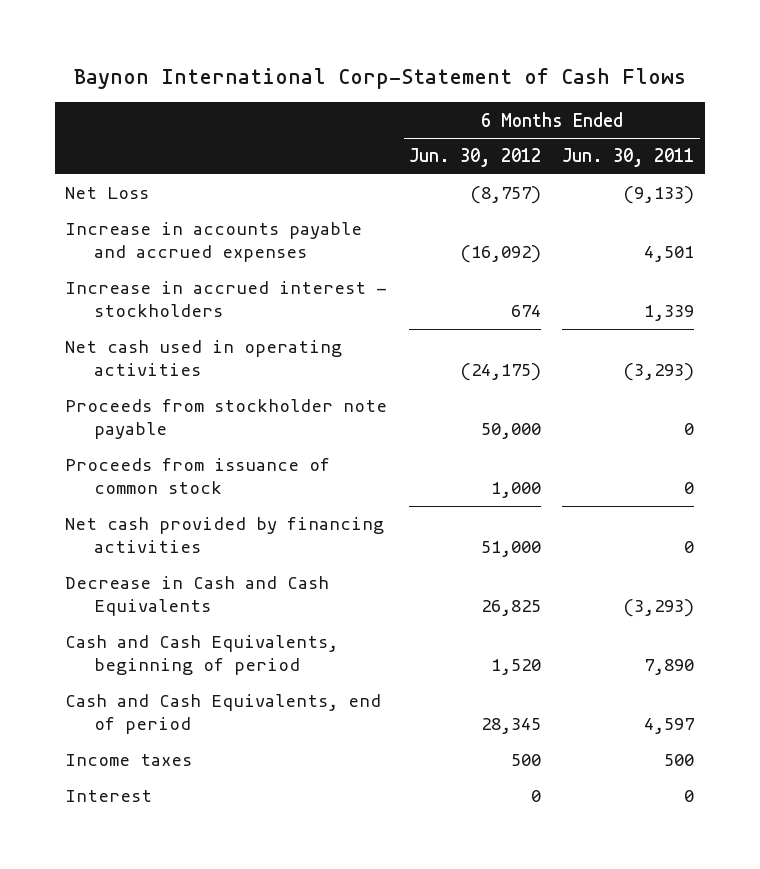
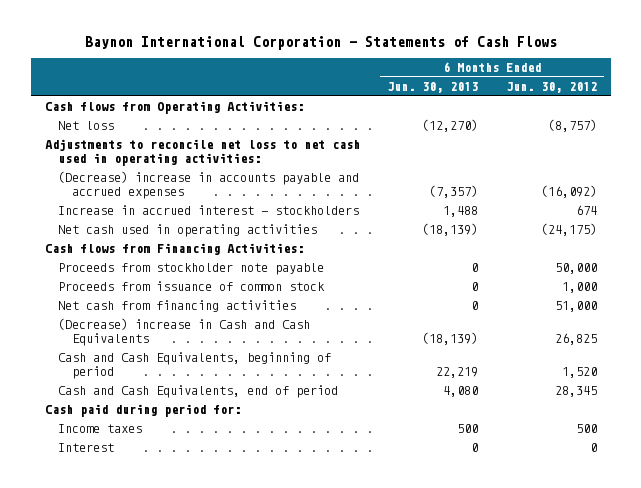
- Baynon International Corp-Statement of Cash Flows
+ Baynon International Corporation - Statements of Cash Flows
- | 6 Months Ended Jun. 30, 2012 | 6 Months Ended Jun. 30, 2011
+ | 6 Months Ended Jun. 30, 2013 | 6 Months Ended Jun. 30, 2012
- Net Loss | (8,757) | (9,133)
- Increase in accounts payable and accrued expenses | (16,092) | 4,501
+ Cash flows from Operating Activities:
+ Net loss | (12,270) | (8,757)
+ Adjustments to reconcile net loss to net cash used in operating activities:
+ (Decrease) increase in accounts payable and accrued expenses | (7,357) | (16,092)
+ Cash flows from Financing Activities:
- Net cash provided by financing activities | 51,000 | 0
- Decrease in Cash and Cash Equivalents | 26,825 | (3,293)
+ Net cash from financing activities | 0 | 51,000
+ (Decrease) increase in Cash and Cash Equivalents | (18,139) | 26,825
+ Cash paid during period for:

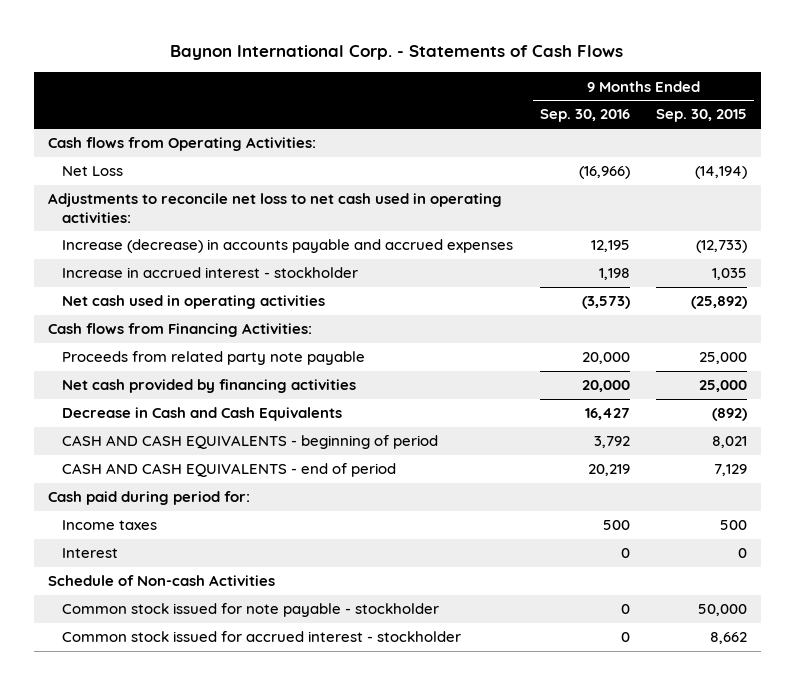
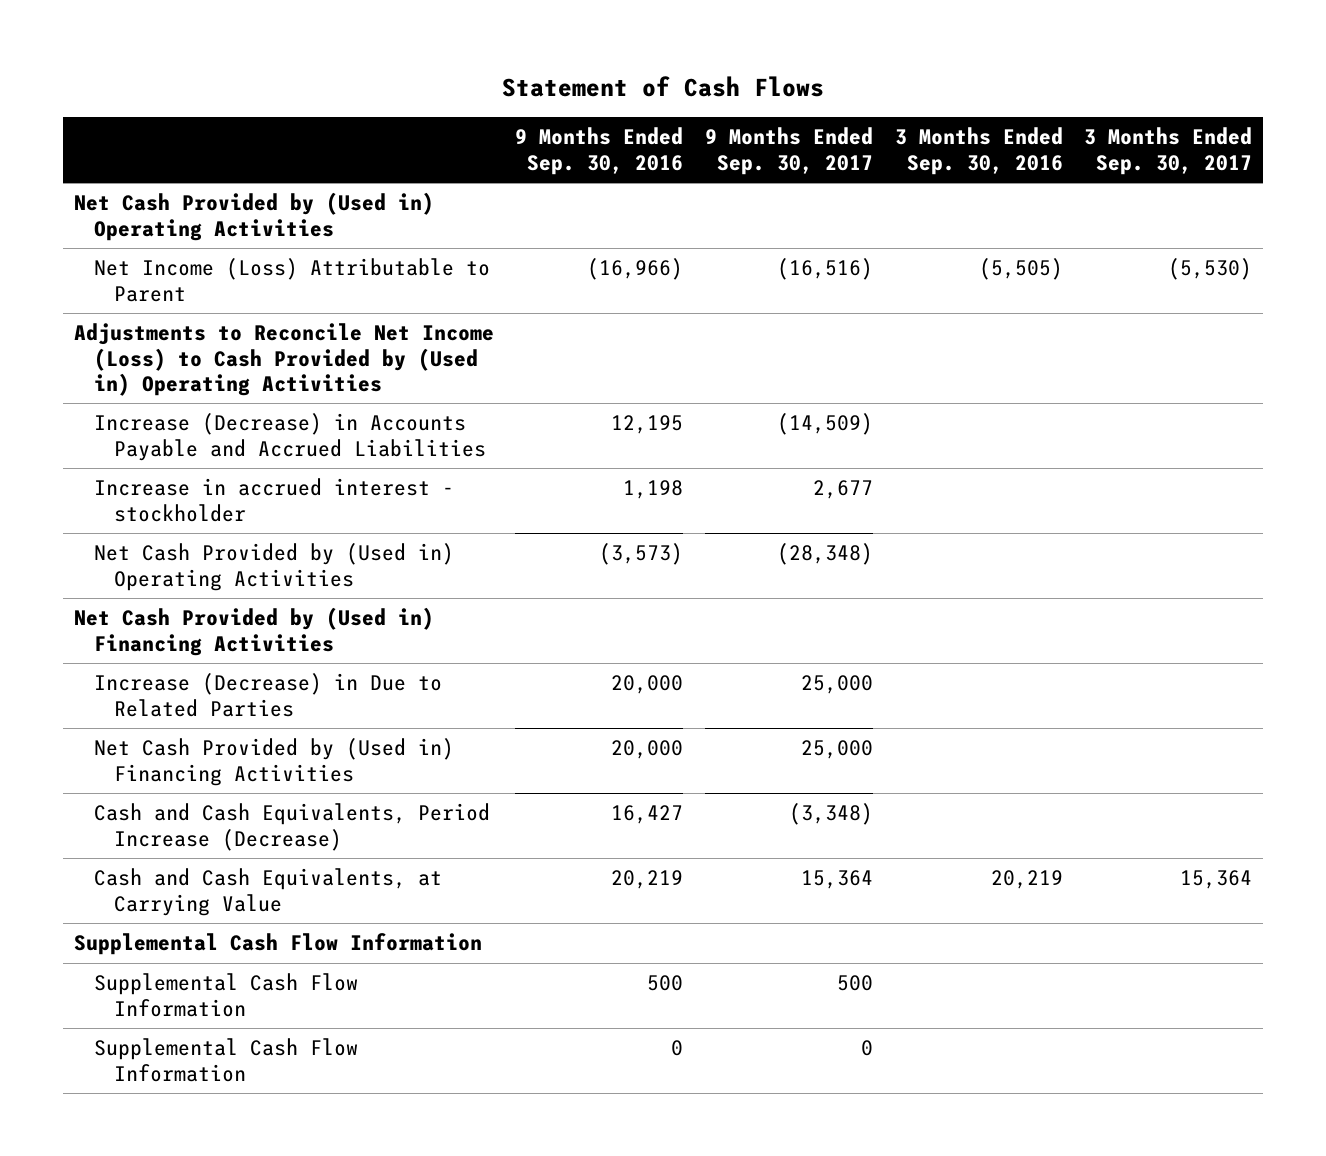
- Baynon International Corp. - Statements of Cash Flows
+ Statement of Cash Flows
- | 9 Months Ended Sep. 30, 2016 | 9 Months Ended Sep. 30, 2015
+ | 9 Months Ended Sep. 30, 2016 | 9 Months Ended Sep. 30, 2017 | 3 Months Ended Sep. 30, 2016 | 3 Months Ended Sep. 30, 2017
- Cash flows from Operating Activities:
- Net Loss | (16,966) | (14,194)
- Adjustments to reconcile net loss to net cash used in operating activities:
- Increase (decrease) in accounts payable and accrued expenses | 12,195 | (12,733)
+ Net Cash Provided by (Used in) Operating Activities
+ Net Income (Loss) Attributable to Parent | (16,966) | (16,516) | (5,505) | (5,530)
+ Adjustments to Reconcile Net Income (Loss) to Cash Provided by (Used in) Operating Activities
+ Increase (Decrease) in Accounts Payable and Accrued Liabilities | 12,195 | (14,509) | |
- Net cash used in operating activities | (3,573) | (25,892)
- Cash flows from Financing Activities:
- Proceeds from related party note payable | 20,000 | 25,000
- Net cash provided by financing activities | 20,000 | 25,000
- Decrease in Cash and Cash Equivalents | 16,427 | (892)
- CASH AND CASH EQUIVALENTS - beginning of period | 3,792 | 8,021
- CASH AND CASH EQUIVALENTS - end of period | 20,219 | 7,129
- Cash paid during period for:
- Income taxes | 500 | 500
- Interest | 0 | 0
- Schedule of Non-cash Activities
- Common stock issued for note payable - stockholder | 0 | 50,000
- Common stock issued for accrued interest - stockholder | 0 | 8,662
+ Net Cash Provided by (Used in) Operating Activities | (3,573) | (28,348) | |
+ Net Cash Provided by (Used in) Financing Activities
+ Increase (Decrease) in Due to Related Parties | 20,000 | 25,000 | |
+ Net Cash Provided by (Used in) Financing Activities | 20,000 | 25,000 | |
+ Cash and Cash Equivalents, Period Increase (Decrease) | 16,427 | (3,348) | |
+ Cash and Cash Equivalents, at Carrying Value | 20,219 | 15,364 | 20,219 | 15,364
+ Supplemental Cash Flow Information
+ Supplemental Cash Flow Information | 500 | 500 | |
+ Supplemental Cash Flow Information | 0 | 0 | |

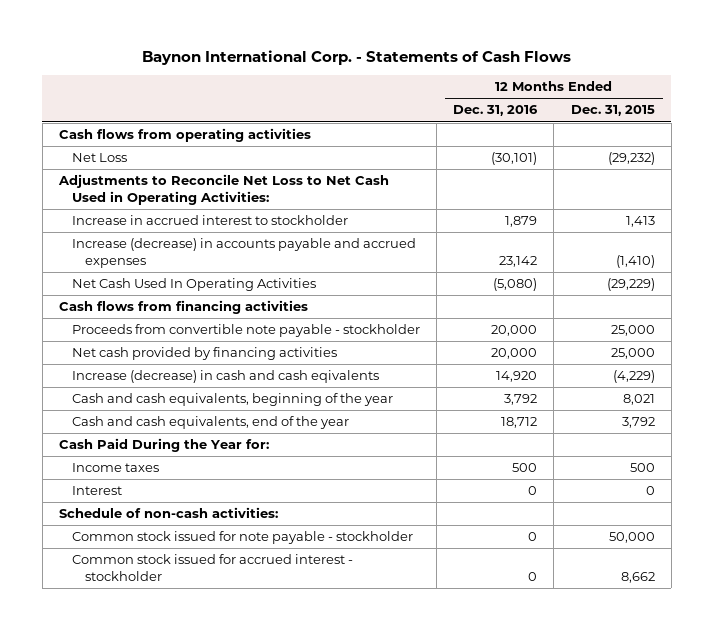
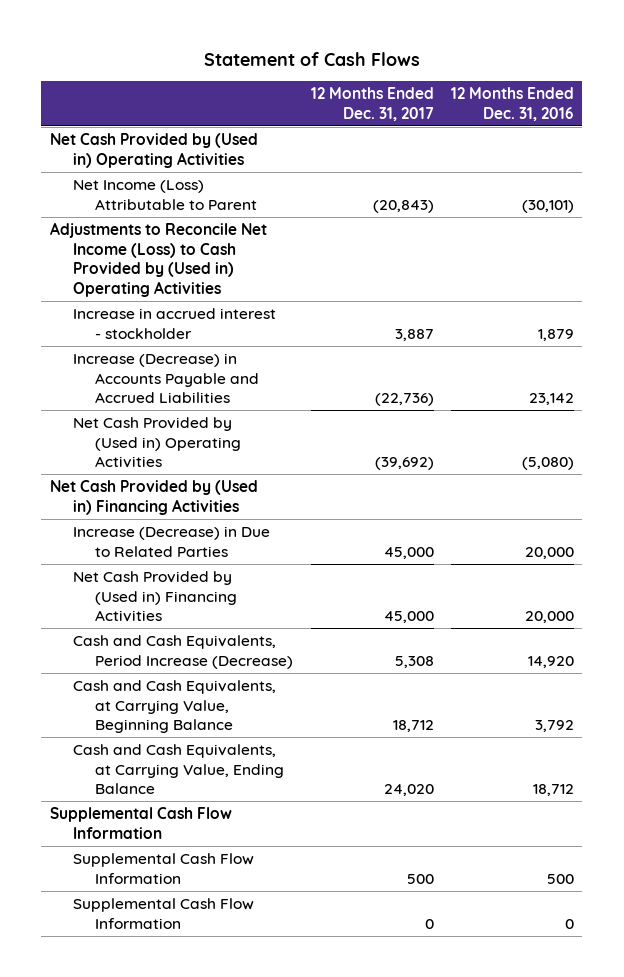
- Baynon International Corp. - Statements of Cash Flows
+ Statement of Cash Flows
- | 12 Months Ended Dec. 31, 2016 | 12 Months Ended Dec. 31, 2015
+ | 12 Months Ended Dec. 31, 2017 | 12 Months Ended Dec. 31, 2016
- Cash flows from operating activities
- Net Loss | (30,101) | (29,232)
- Adjustments to Reconcile Net Loss to Net Cash Used in Operating Activities:
- Increase in accrued interest to stockholder | 1,879 | 1,413
- Increase (decrease) in accounts payable and accrued expenses | 23,142 | (1,410)
- Net Cash Used In Operating Activities | (5,080) | (29,229)
- Cash flows from financing activities
- Proceeds from convertible note payable - stockholder | 20,000 | 25,000
- Net cash provided by financing activities | 20,000 | 25,000
- Increase (decrease) in cash and cash eqivalents | 14,920 | (4,229)
- Cash and cash equivalents, beginning of the year | 3,792 | 8,021
- Cash and cash equivalents, end of the year | 18,712 | 3,792
- Cash Paid During the Year for:
- Income taxes | 500 | 500
- Interest | 0 | 0
- Schedule of non-cash activities:
- Common stock issued for note payable - stockholder | 0 | 50,000
- Common stock issued for accrued interest - stockholder | 0 | 8,662
+ Net Cash Provided by (Used in) Operating Activities
+ Net Income (Loss) Attributable to Parent | (20,843) | (30,101)
+ Adjustments to Reconcile Net Income (Loss) to Cash Provided by (Used in) Operating Activities
+ Increase in accrued interest - stockholder | 3,887 | 1,879
+ Increase (Decrease) in Accounts Payable and Accrued Liabilities | (22,736) | 23,142
+ Net Cash Provided by (Used in) Operating Activities | (39,692) | (5,080)
+ Net Cash Provided by (Used in) Financing Activities
+ Increase (Decrease) in Due to Related Parties | 45,000 | 20,000
+ Net Cash Provided by (Used in) Financing Activities | 45,000 | 20,000
+ Cash and Cash Equivalents, Period Increase (Decrease) | 5,308 | 14,920
+ Cash and Cash Equivalents, at Carrying Value, Beginning Balance | 18,712 | 3,792
+ Cash and Cash Equivalents, at Carrying Value, Ending Balance | 24,020 | 18,712
+ Supplemental Cash Flow Information
+ Supplemental Cash Flow Information | 500 | 500
+ Supplemental Cash Flow Information | 0 | 0

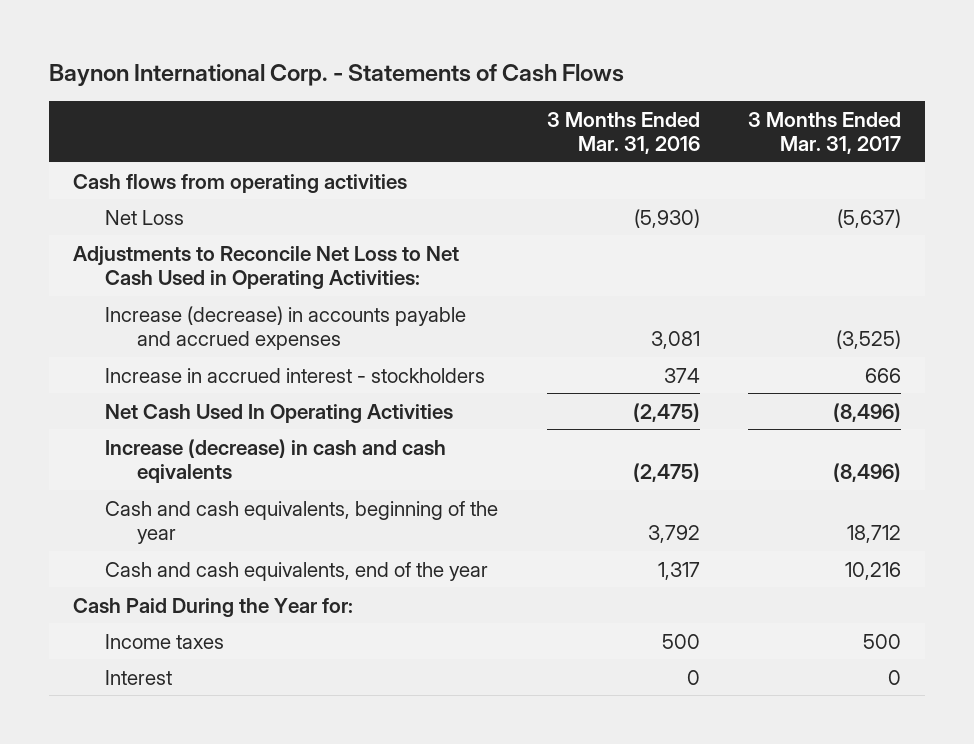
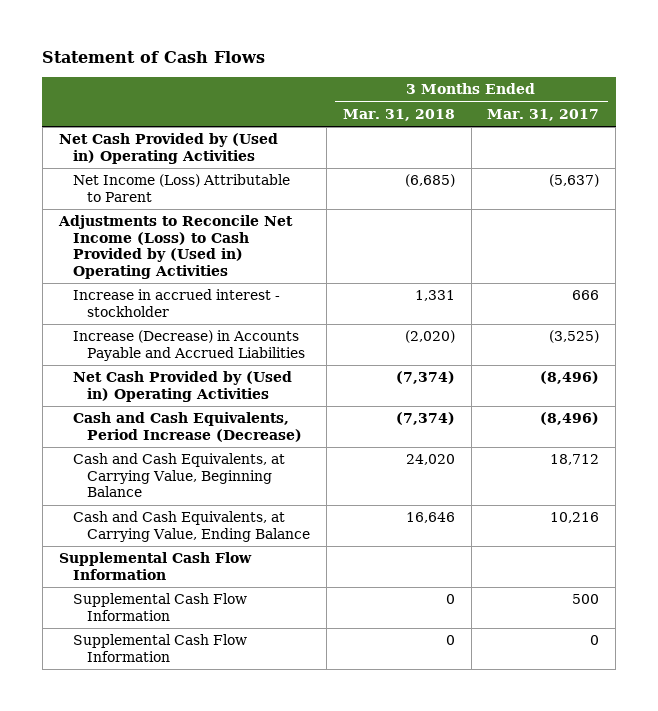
- Baynon International Corp. - Statements of Cash Flows
+ Statement of Cash Flows
- | 3 Months Ended Mar. 31, 2016 | 3 Months Ended Mar. 31, 2017
+ | 3 Months Ended Mar. 31, 2018 | 3 Months Ended Mar. 31, 2017
- Cash flows from operating activities
- Net Loss | (5,930) | (5,637)
- Adjustments to Reconcile Net Loss to Net Cash Used in Operating Activities:
- Increase (decrease) in accounts payable and accrued expenses | 3,081 | (3,525)
- Increase in accrued interest - stockholders | 374 | 666
- Net Cash Used In Operating Activities | (2,475) | (8,496)
- Increase (decrease) in cash and cash eqivalents | (2,475) | (8,496)
- Cash and cash equivalents, beginning of the year | 3,792 | 18,712
- Cash and cash equivalents, end of the year | 1,317 | 10,216
- Cash Paid During the Year for:
- Income taxes | 500 | 500
- Interest | 0 | 0
+ Net Cash Provided by (Used in) Operating Activities
+ Net Income (Loss) Attributable to Parent | (6,685) | (5,637)
+ Adjustments to Reconcile Net Income (Loss) to Cash Provided by (Used in) Operating Activities
+ Increase in accrued interest - stockholder | 1,331 | 666
+ Increase (Decrease) in Accounts Payable and Accrued Liabilities | (2,020) | (3,525)
+ Net Cash Provided by (Used in) Operating Activities | (7,374) | (8,496)
+ Cash and Cash Equivalents, Period Increase (Decrease) | (7,374) | (8,496)
+ Cash and Cash Equivalents, at Carrying Value, Beginning Balance | 24,020 | 18,712
+ Cash and Cash Equivalents, at Carrying Value, Ending Balance | 16,646 | 10,216
+ Supplemental Cash Flow Information
+ Supplemental Cash Flow Information | 0 | 500
+ Supplemental Cash Flow Information | 0 | 0

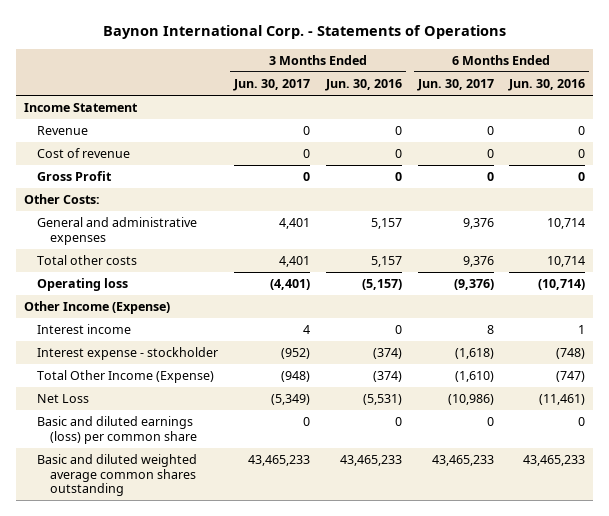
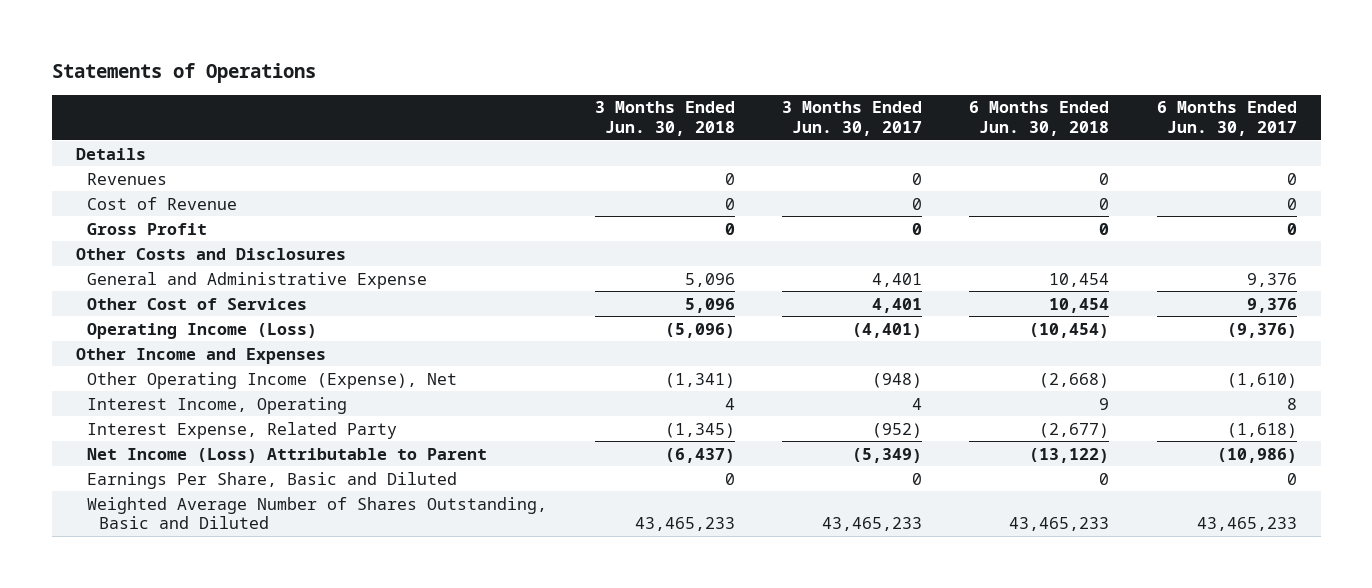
- Baynon International Corp. - Statements of Operations
+ Statements of Operations
- | 3 Months Ended Jun. 30, 2017 | 3 Months Ended Jun. 30, 2016 | 6 Months Ended Jun. 30, 2017 | 6 Months Ended Jun. 30, 2016
+ | 3 Months Ended Jun. 30, 2018 | 3 Months Ended Jun. 30, 2017 | 6 Months Ended Jun. 30, 2018 | 6 Months Ended Jun. 30, 2017
- Income Statement
- Revenue | 0 | 0 | 0 | 0
- Cost of revenue | 0 | 0 | 0 | 0
+ Details
+ Revenues | 0 | 0 | 0 | 0
+ Cost of Revenue | 0 | 0 | 0 | 0
- Other Costs:
- General and administrative expenses | 4,401 | 5,157 | 9,376 | 10,714
- Total other costs | 4,401 | 5,157 | 9,376 | 10,714
- Operating loss | (4,401) | (5,157) | (9,376) | (10,714)
- Other Income (Expense)
- Interest income | 4 | 0 | 8 | 1
- Interest expense - stockholder | (952) | (374) | (1,618) | (748)
- Total Other Income (Expense) | (948) | (374) | (1,610) | (747)
- Net Loss | (5,349) | (5,531) | (10,986) | (11,461)
- Basic and diluted earnings (loss) per common share | 0 | 0 | 0 | 0
- Basic and diluted weighted average common shares outstanding | 43,465,233 | 43,465,233 | 43,465,233 | 43,465,233
+ Other Costs and Disclosures
+ General and Administrative Expense | 5,096 | 4,401 | 10,454 | 9,376
+ Other Cost of Services | 5,096 | 4,401 | 10,454 | 9,376
+ Operating Income (Loss) | (5,096) | (4,401) | (10,454) | (9,376)
+ Other Income and Expenses
+ Other Operating Income (Expense), Net | (1,341) | (948) | (2,668) | (1,610)
+ Interest Income, Operating | 4 | 4 | 9 | 8
+ Interest Expense, Related Party | (1,345) | (952) | (2,677) | (1,618)
+ Net Income (Loss) Attributable to Parent | (6,437) | (5,349) | (13,122) | (10,986)
+ Earnings Per Share, Basic and Diluted | 0 | 0 | 0 | 0
+ Weighted Average Number of Shares Outstanding, Basic and Diluted | 43,465,233 | 43,465,233 | 43,465,233 | 43,465,233

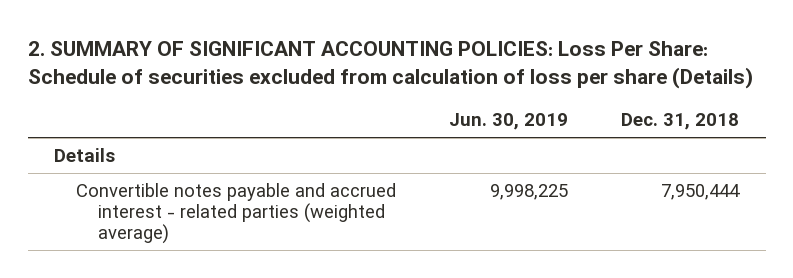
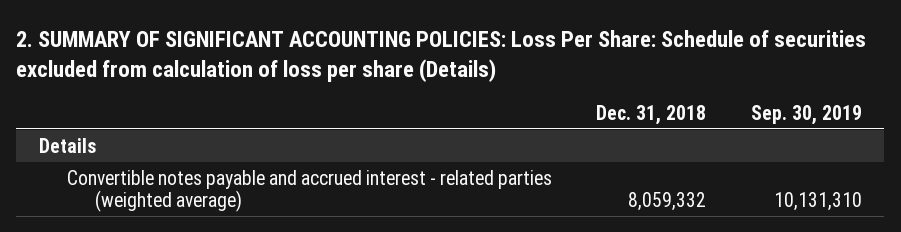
- | Jun. 30, 2019 | Dec. 31, 2018
+ | Dec. 31, 2018 | Sep. 30, 2019
- Convertible notes payable and accrued interest - related parties (weighted average) | 9,998,225 | 7,950,444
+ Convertible notes payable and accrued interest - related parties (weighted average) | 8,059,332 | 10,131,310

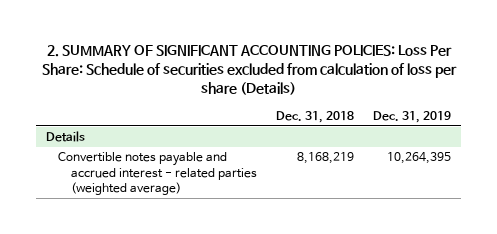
- | Dec. 31, 2018 | Sep. 30, 2019
+ | Dec. 31, 2018 | Dec. 31, 2019
- Convertible notes payable and accrued interest - related parties (weighted average) | 8,059,332 | 10,131,310
+ Convertible notes payable and accrued interest - related parties (weighted average) | 8,168,219 | 10,264,395

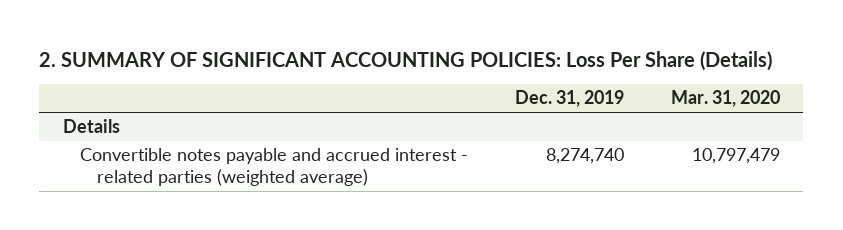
- 2. SUMMARY OF SIGNIFICANT ACCOUNTING POLICIES: Loss Per Share: Schedule of securities excluded from calculation of loss per share (Details)
+ 2. SUMMARY OF SIGNIFICANT ACCOUNTING POLICIES: Loss Per Share (Details)
- | Dec. 31, 2018 | Dec. 31, 2019
+ | Dec. 31, 2019 | Mar. 31, 2020
- Convertible notes payable and accrued interest - related parties (weighted average) | 8,168,219 | 10,264,395
+ Convertible notes payable and accrued interest - related parties (weighted average) | 8,274,740 | 10,797,479

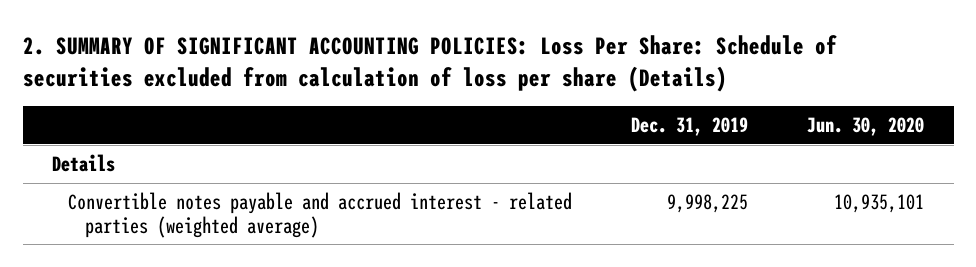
- 2. SUMMARY OF SIGNIFICANT ACCOUNTING POLICIES: Loss Per Share (Details)
+ 2. SUMMARY OF SIGNIFICANT ACCOUNTING POLICIES: Loss Per Share: Schedule of securities excluded from calculation of loss per share (Details)
- | Dec. 31, 2019 | Mar. 31, 2020
+ | Dec. 31, 2019 | Jun. 30, 2020
- Convertible notes payable and accrued interest - related parties (weighted average) | 8,274,740 | 10,797,479
+ Convertible notes payable and accrued interest - related parties (weighted average) | 9,998,225 | 10,935,101

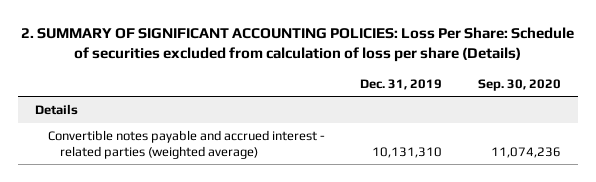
- | Dec. 31, 2019 | Jun. 30, 2020
+ | Dec. 31, 2019 | Sep. 30, 2020
- Convertible notes payable and accrued interest - related parties (weighted average) | 9,998,225 | 10,935,101
+ Convertible notes payable and accrued interest - related parties (weighted average) | 10,131,310 | 11,074,236

